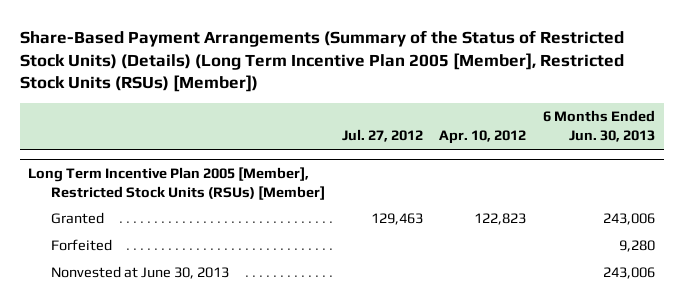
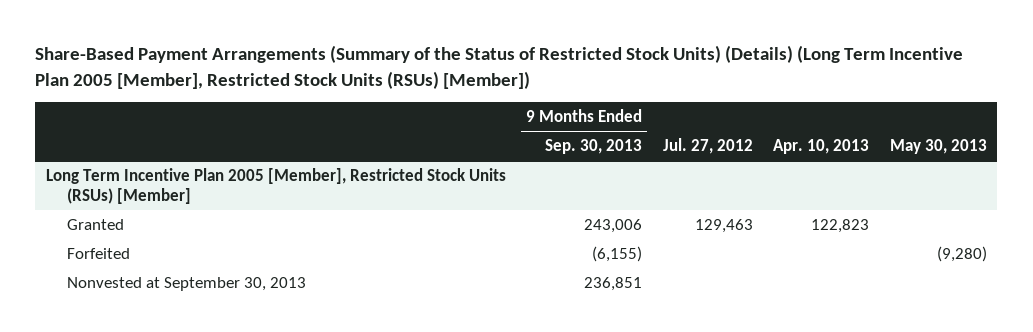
- | Jul. 27, 2012 | Apr. 10, 2012 | 6 Months Ended Jun. 30, 2013
+ | 9 Months Ended Sep. 30, 2013 | Jul. 27, 2012 | Apr. 10, 2013 | May 30, 2013
@ Long Term Incentive Plan 2005 [Member], Restricted Stock Units (RSUs) [Member]
- Nonvested at June 30, 2013 | | | 243,006
+ Nonvested at September 30, 2013 | 236,851 | | |

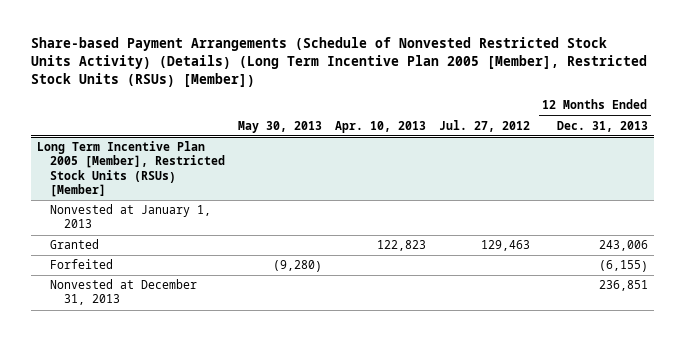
- Share-Based Payment Arrangements (Summary of the Status of Restricted Stock Units) (Details) (Long Term Incentive Plan 2005 [Member], Restricted Stock Units (RSUs) [Member])
+ Share-based Payment Arrangements (Schedule of Nonvested Restricted Stock Units Activity) (Details) (Long Term Incentive Plan 2005 [Member], Restricted Stock Units (RSUs) [Member])
- | 9 Months Ended Sep. 30, 2013 | Jul. 27, 2012 | Apr. 10, 2013 | May 30, 2013
+ | May 30, 2013 | Apr. 10, 2013 | Jul. 27, 2012 | 12 Months Ended Dec. 31, 2013
@ Long Term Incentive Plan 2005 [Member], Restricted Stock Units (RSUs) [Member]
+ Nonvested at January 1, 2013
- Nonvested at September 30, 2013 | 236,851 | | |
+ Nonvested at December 31, 2013 | | | | 236,851

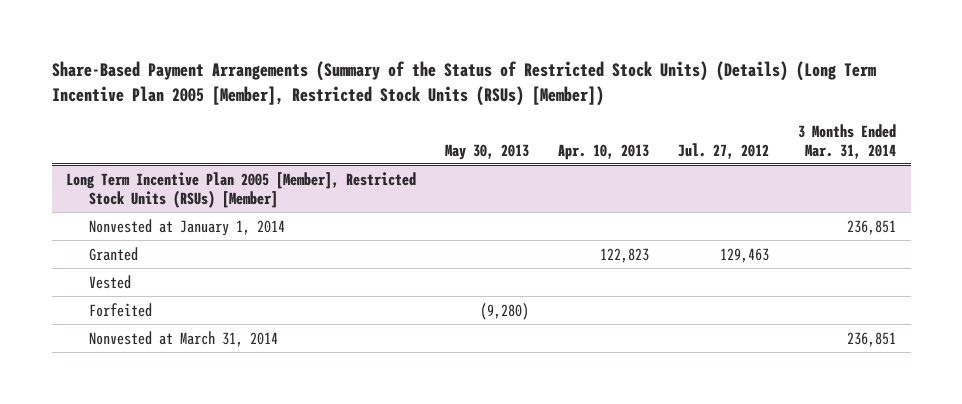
- Share-based Payment Arrangements (Schedule of Nonvested Restricted Stock Units Activity) (Details) (Long Term Incentive Plan 2005 [Member], Restricted Stock Units (RSUs) [Member])
+ Share-Based Payment Arrangements (Summary of the Status of Restricted Stock Units) (Details) (Long Term Incentive Plan 2005 [Member], Restricted Stock Units (RSUs) [Member])
- | May 30, 2013 | Apr. 10, 2013 | Jul. 27, 2012 | 12 Months Ended Dec. 31, 2013
+ | May 30, 2013 | Apr. 10, 2013 | Jul. 27, 2012 | 3 Months Ended Mar. 31, 2014
@ Long Term Incentive Plan 2005 [Member], Restricted Stock Units (RSUs) [Member]
- Nonvested at January 1, 2013
+ Nonvested at January 1, 2014 | | | | 236,851
+ Vested
- Nonvested at December 31, 2013 | | | | 236,851
+ Nonvested at March 31, 2014 | | | | 236,851

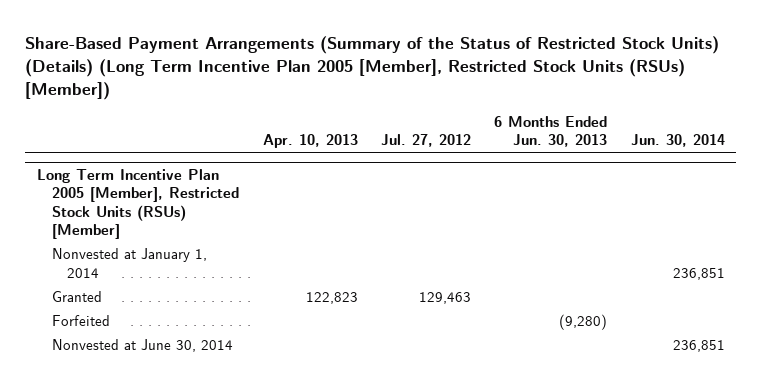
- | May 30, 2013 | Apr. 10, 2013 | Jul. 27, 2012 | 3 Months Ended Mar. 31, 2014
+ | Apr. 10, 2013 | Jul. 27, 2012 | 6 Months Ended Jun. 30, 2013 | Jun. 30, 2014
@ Long Term Incentive Plan 2005 [Member], Restricted Stock Units (RSUs) [Member]
- Vested
- Nonvested at March 31, 2014 | | | | 236,851
+ Nonvested at June 30, 2014 | | | | 236,851

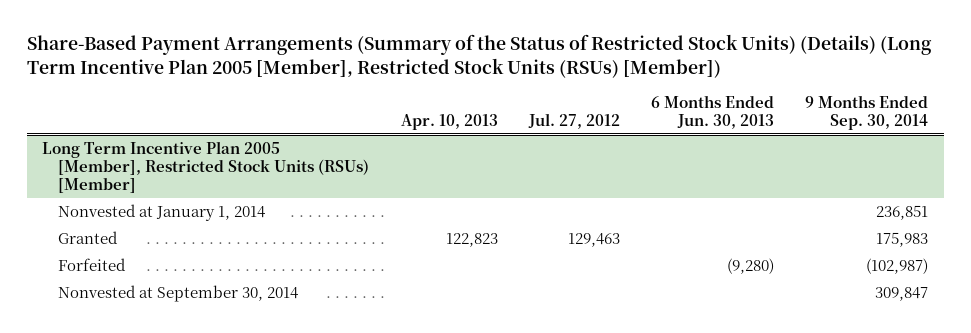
- | Apr. 10, 2013 | Jul. 27, 2012 | 6 Months Ended Jun. 30, 2013 | Jun. 30, 2014
+ | Apr. 10, 2013 | Jul. 27, 2012 | 6 Months Ended Jun. 30, 2013 | 9 Months Ended Sep. 30, 2014
@ Long Term Incentive Plan 2005 [Member], Restricted Stock Units (RSUs) [Member]
- Nonvested at June 30, 2014 | | | | 236,851
+ Nonvested at September 30, 2014 | | | | 309,847

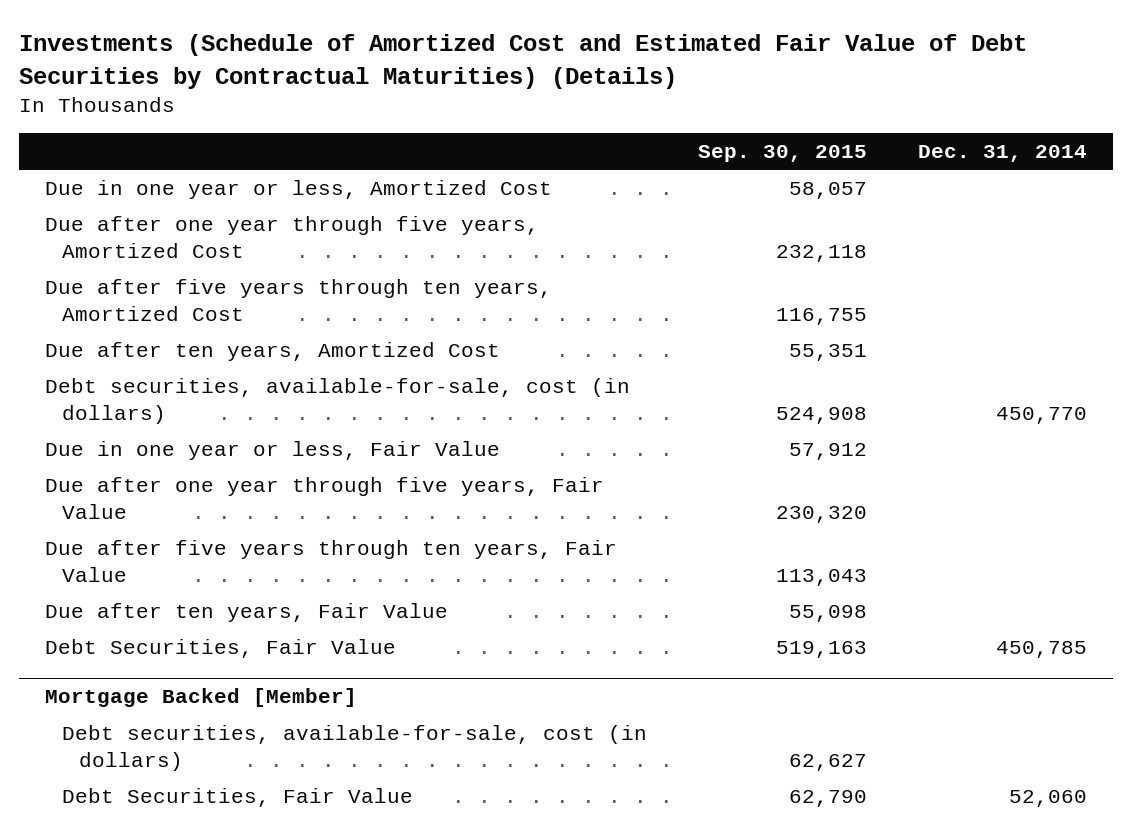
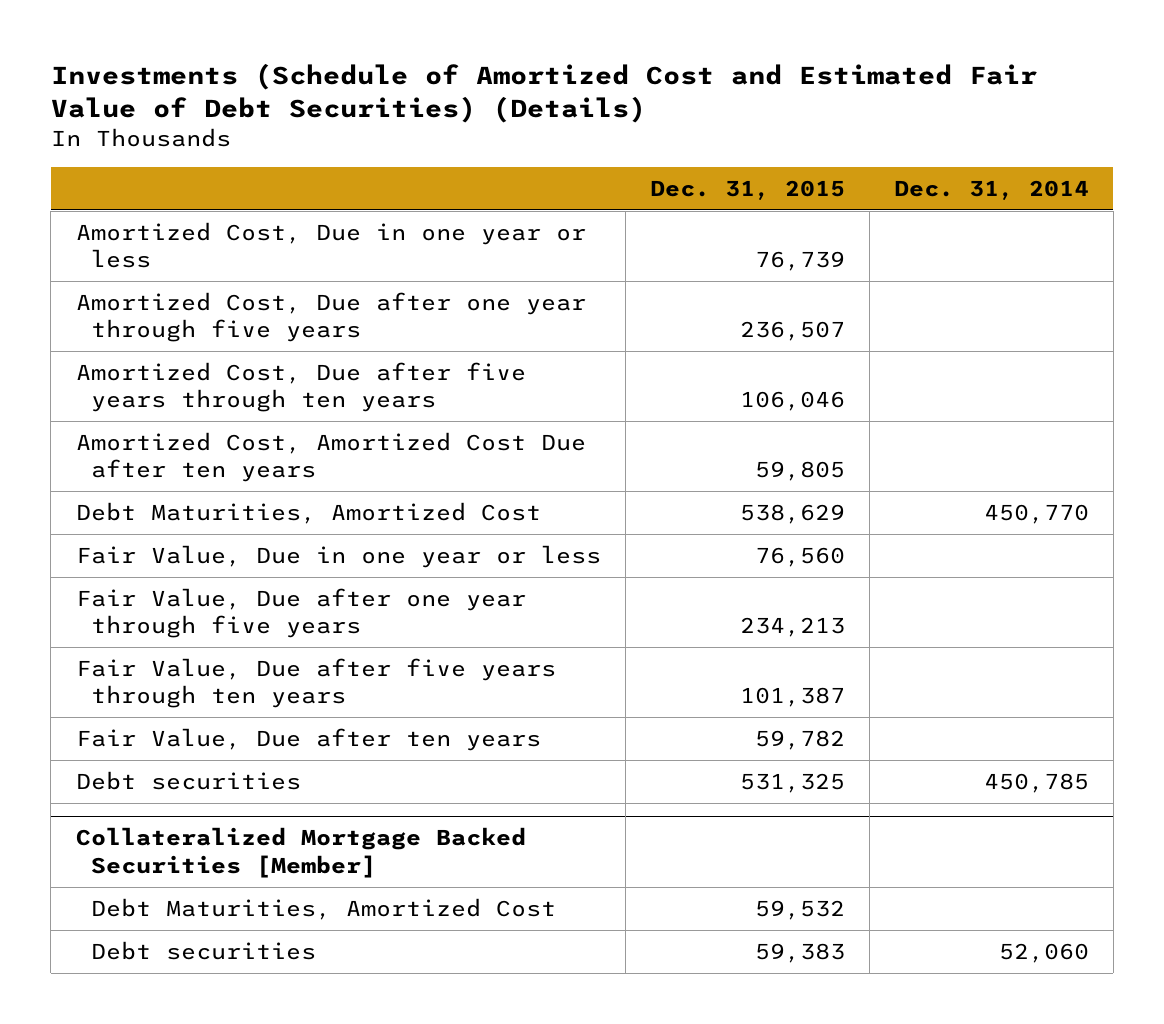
- Investments (Schedule of Amortized Cost and Estimated Fair Value of Debt Securities by Contractual Maturities) (Details)
+ Investments (Schedule of Amortized Cost and Estimated Fair Value of Debt Securities) (Details)
- | Sep. 30, 2015 | Dec. 31, 2014
+ | Dec. 31, 2015 | Dec. 31, 2014
- Due in one year or less, Amortized Cost | 58,057 |
- Due after one year through five years, Amortized Cost | 232,118 |
- Due after five years through ten years, Amortized Cost | 116,755 |
- Due after ten years, Amortized Cost | 55,351 |
- Debt securities, available-for-sale, cost (in dollars) | 524,908 | 450,770
- Due in one year or less, Fair Value | 57,912 |
- Due after one year through five years, Fair Value | 230,320 |
- Due after five years through ten years, Fair Value | 113,043 |
- Due after ten years, Fair Value | 55,098 |
- Debt Securities, Fair Value | 519,163 | 450,785
- Mortgage Backed [Member]
- Debt securities, available-for-sale, cost (in dollars) | 62,627 |
- Debt Securities, Fair Value | 62,790 | 52,060
+ Amortized Cost, Due in one year or less | 76,739 |
+ Amortized Cost, Due after one year through five years | 236,507 |
+ Amortized Cost, Due after five years through ten years | 106,046 |
+ Amortized Cost, Amortized Cost Due after ten years | 59,805 |
+ Debt Maturities, Amortized Cost | 538,629 | 450,770
+ Fair Value, Due in one year or less | 76,560 |
+ Fair Value, Due after one year through five years | 234,213 |
+ Fair Value, Due after five years through ten years | 101,387 |
+ Fair Value, Due after ten years | 59,782 |
+ Debt securities | 531,325 | 450,785
+ Collateralized Mortgage Backed Securities [Member]
+ Debt Maturities, Amortized Cost | 59,532 |
+ Debt securities | 59,383 | 52,060

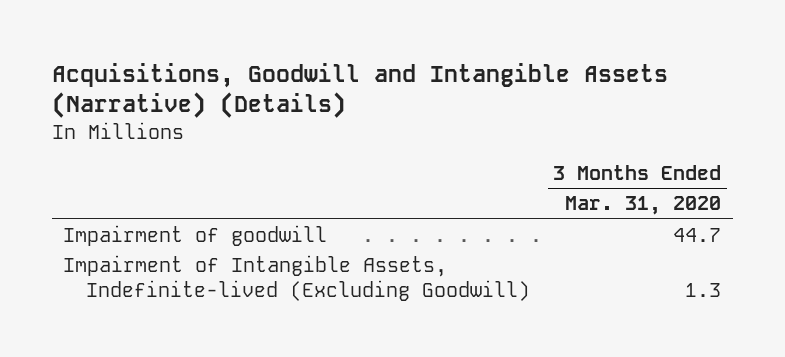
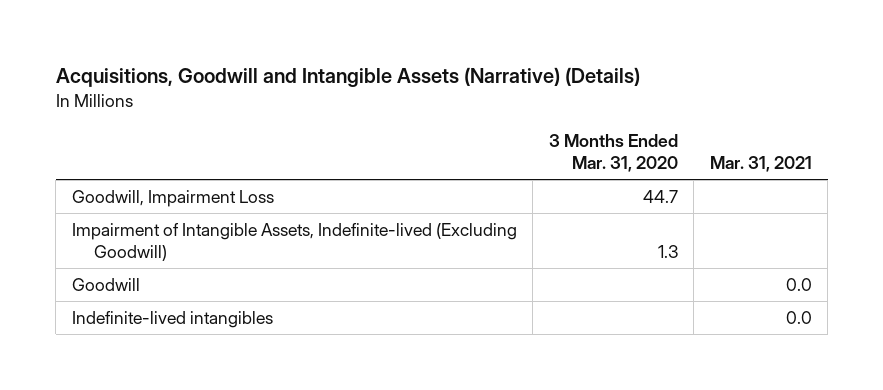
- | 3 Months Ended Mar. 31, 2020
+ | 3 Months Ended Mar. 31, 2020 | Mar. 31, 2021
- Impairment of goodwill | 44.7
+ Goodwill, Impairment Loss | 44.7 |
+ Goodwill | | 0.0
+ Indefinite-lived intangibles | | 0.0

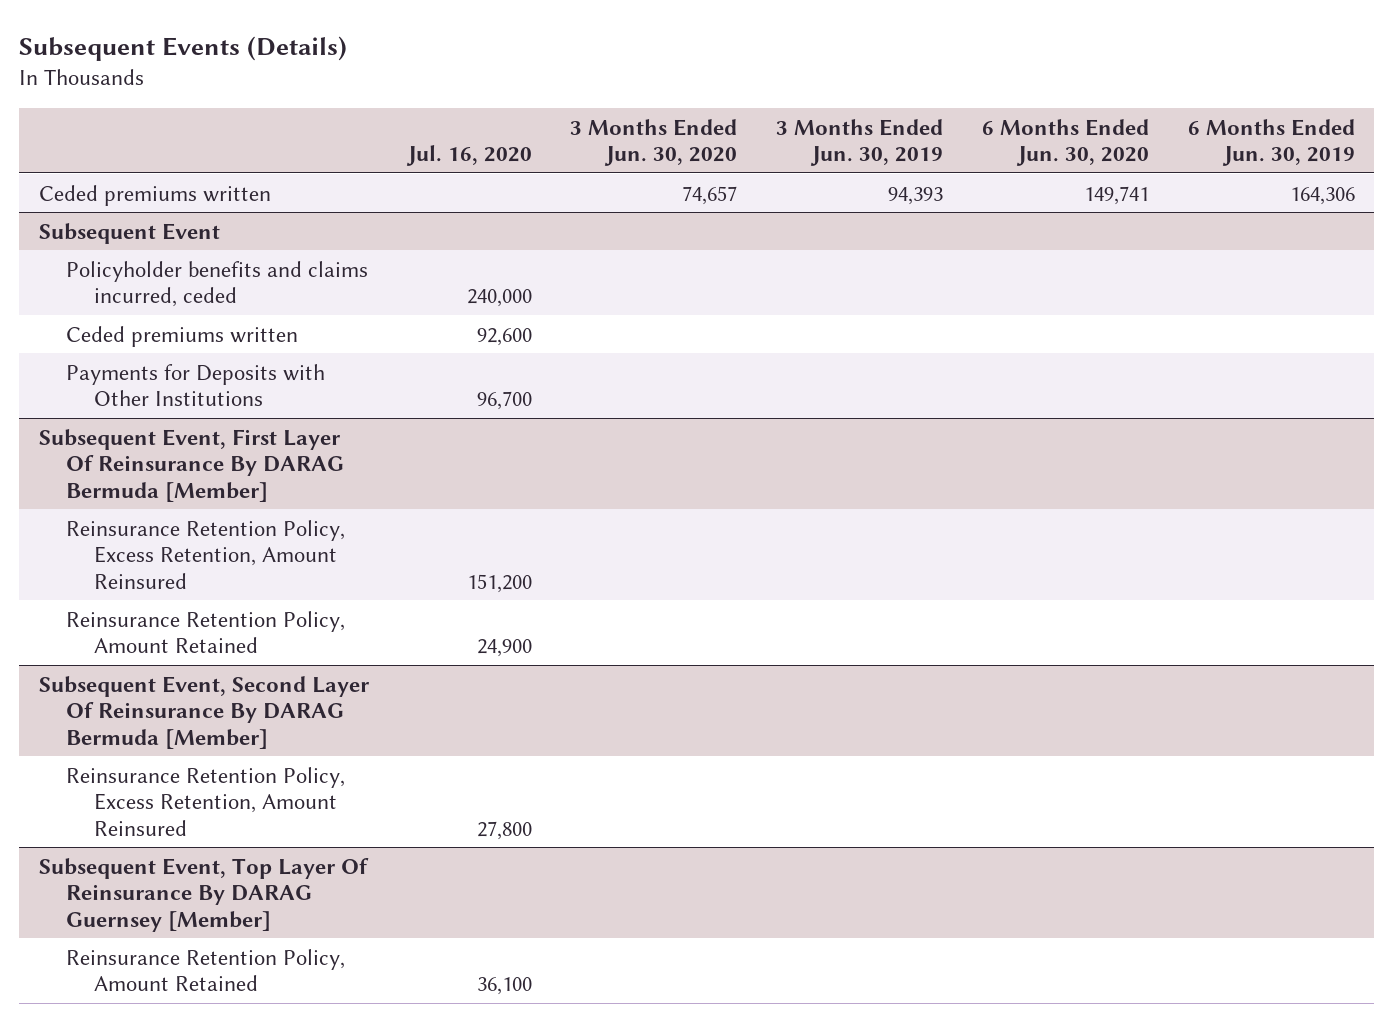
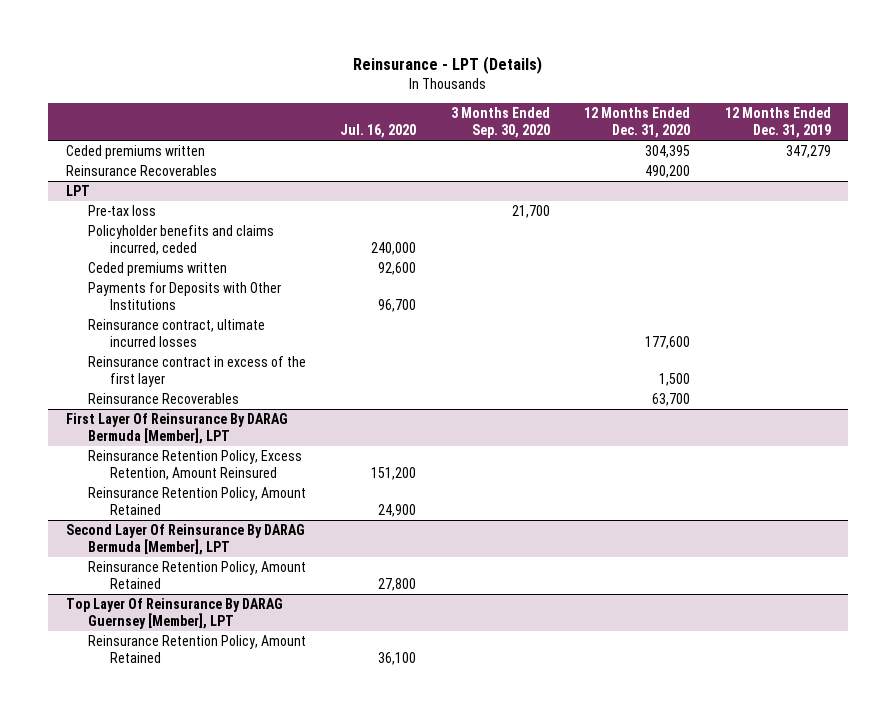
- Subsequent Events (Details)
+ Reinsurance - LPT (Details)
- | Jul. 16, 2020 | 3 Months Ended Jun. 30, 2020 | 3 Months Ended Jun. 30, 2019 | 6 Months Ended Jun. 30, 2020 | 6 Months Ended Jun. 30, 2019
+ | Jul. 16, 2020 | 3 Months Ended Sep. 30, 2020 | 12 Months Ended Dec. 31, 2020 | 12 Months Ended Dec. 31, 2019
- Subsequent Event
+ Reinsurance Recoverables | | | 490,200 |
+ LPT
+ Pre-tax loss | | 21,700 | |
- Subsequent Event, First Layer Of Reinsurance By DARAG Bermuda [Member]
+ Reinsurance contract, ultimate incurred losses | | | 177,600 |
+ Reinsurance contract in excess of the first layer | | | 1,500 |
+ Reinsurance Recoverables | | | 63,700 |
+ First Layer Of Reinsurance By DARAG Bermuda [Member], LPT
- Subsequent Event, Second Layer Of Reinsurance By DARAG Bermuda [Member]
- Reinsurance Retention Policy, Excess Retention, Amount Reinsured | 27,800 | | | |
- Subsequent Event, Top Layer Of Reinsurance By DARAG Guernsey [Member]
+ Second Layer Of Reinsurance By DARAG Bermuda [Member], LPT
+ Reinsurance Retention Policy, Amount Retained | 27,800 | | |
+ Top Layer Of Reinsurance By DARAG Guernsey [Member], LPT

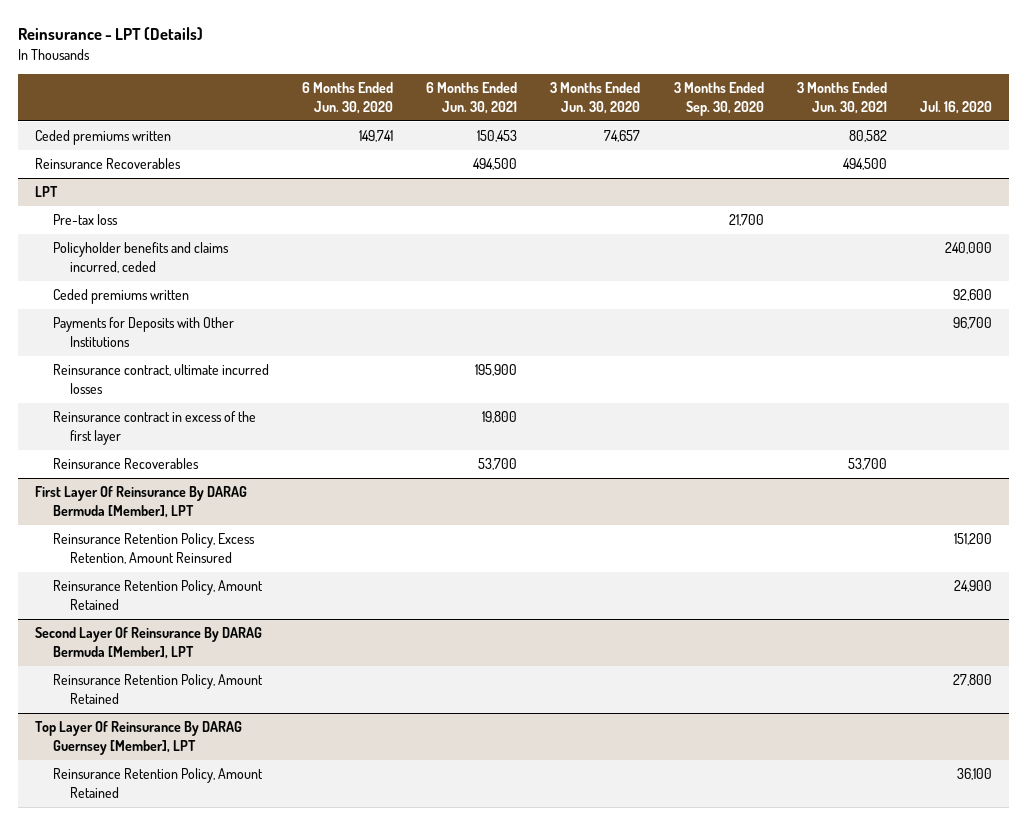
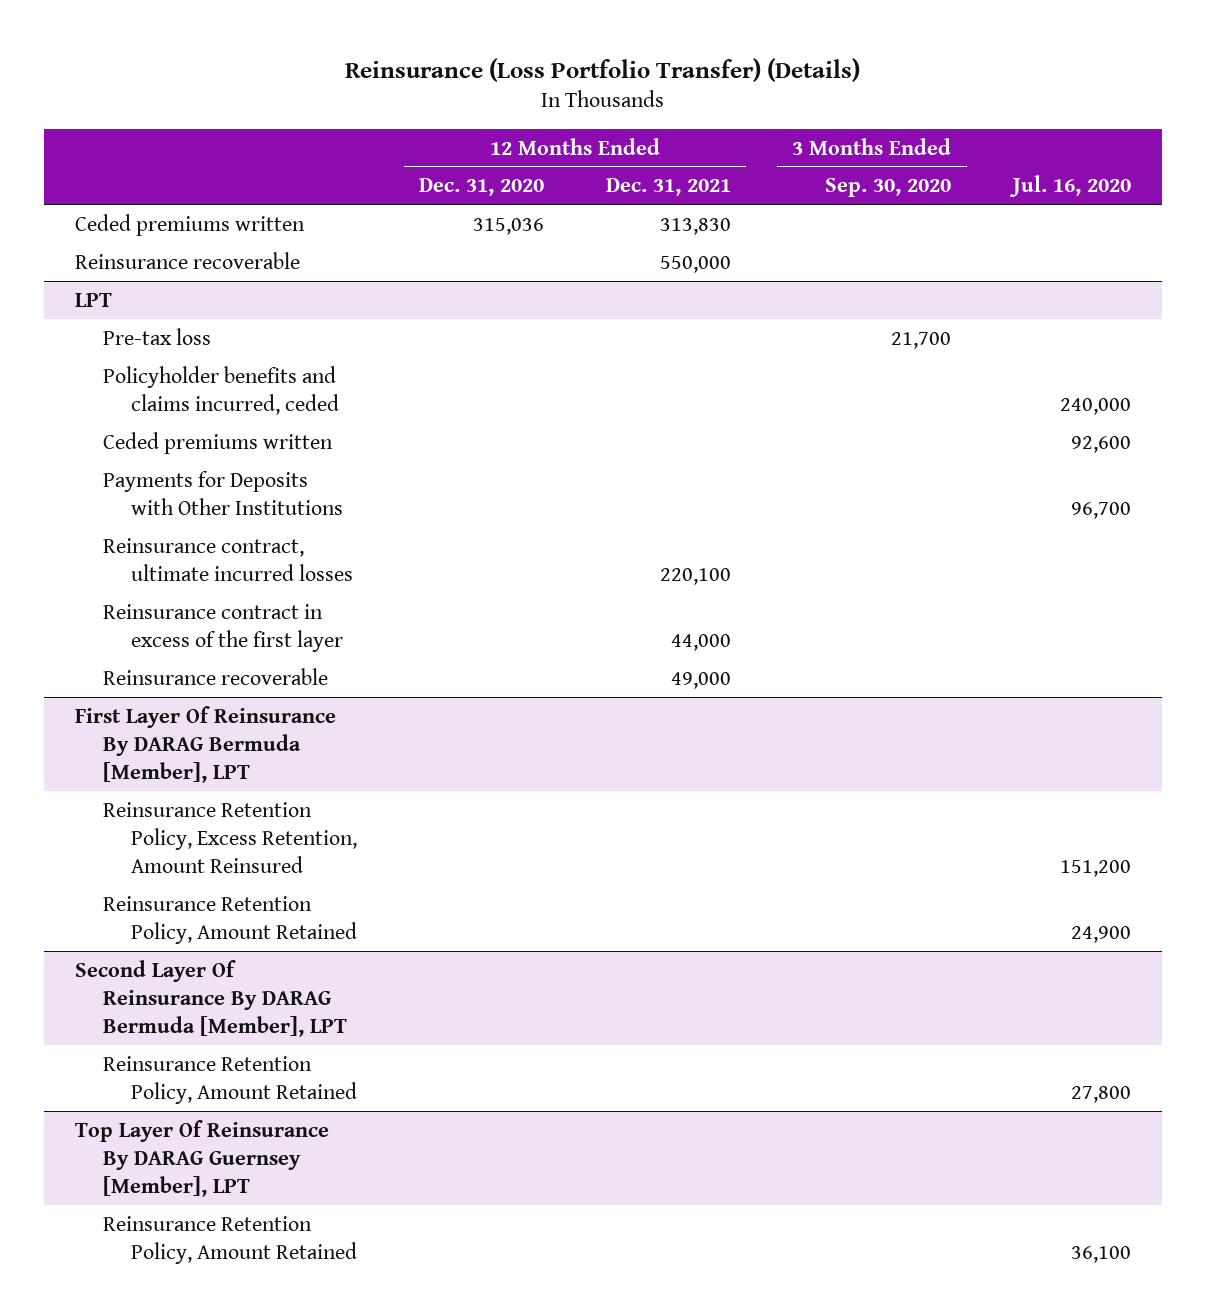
- Reinsurance - LPT (Details)
+ Reinsurance (Loss Portfolio Transfer) (Details)
- | 6 Months Ended Jun. 30, 2020 | 6 Months Ended Jun. 30, 2021 | 3 Months Ended Jun. 30, 2020 | 3 Months Ended Sep. 30, 2020 | 3 Months Ended Jun. 30, 2021 | Jul. 16, 2020
+ | 12 Months Ended Dec. 31, 2020 | 12 Months Ended Dec. 31, 2021 | 3 Months Ended Sep. 30, 2020 | Jul. 16, 2020
- Reinsurance Recoverables | | 494,500 | | | 494,500 |
+ Reinsurance recoverable | | 550,000 | |
@ LPT
- Reinsurance Recoverables | | 53,700 | | | 53,700 |
+ Reinsurance recoverable | | 49,000 | |

